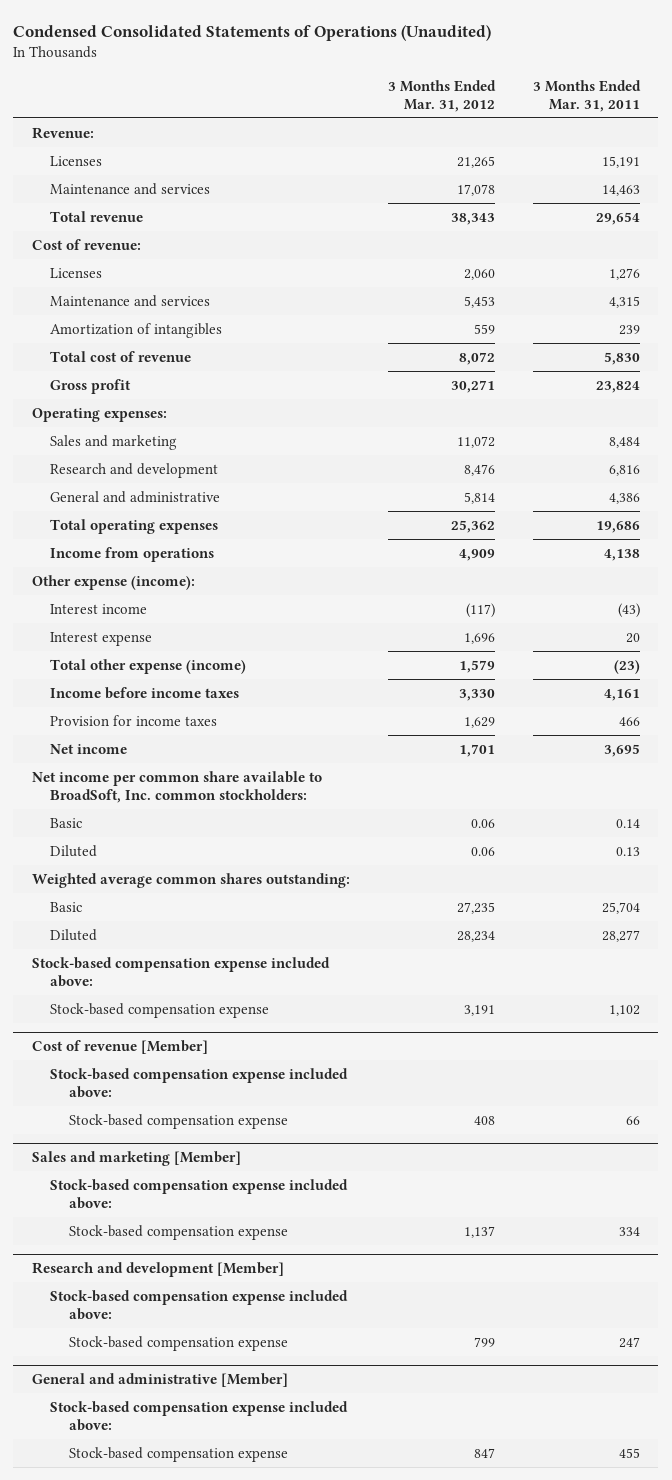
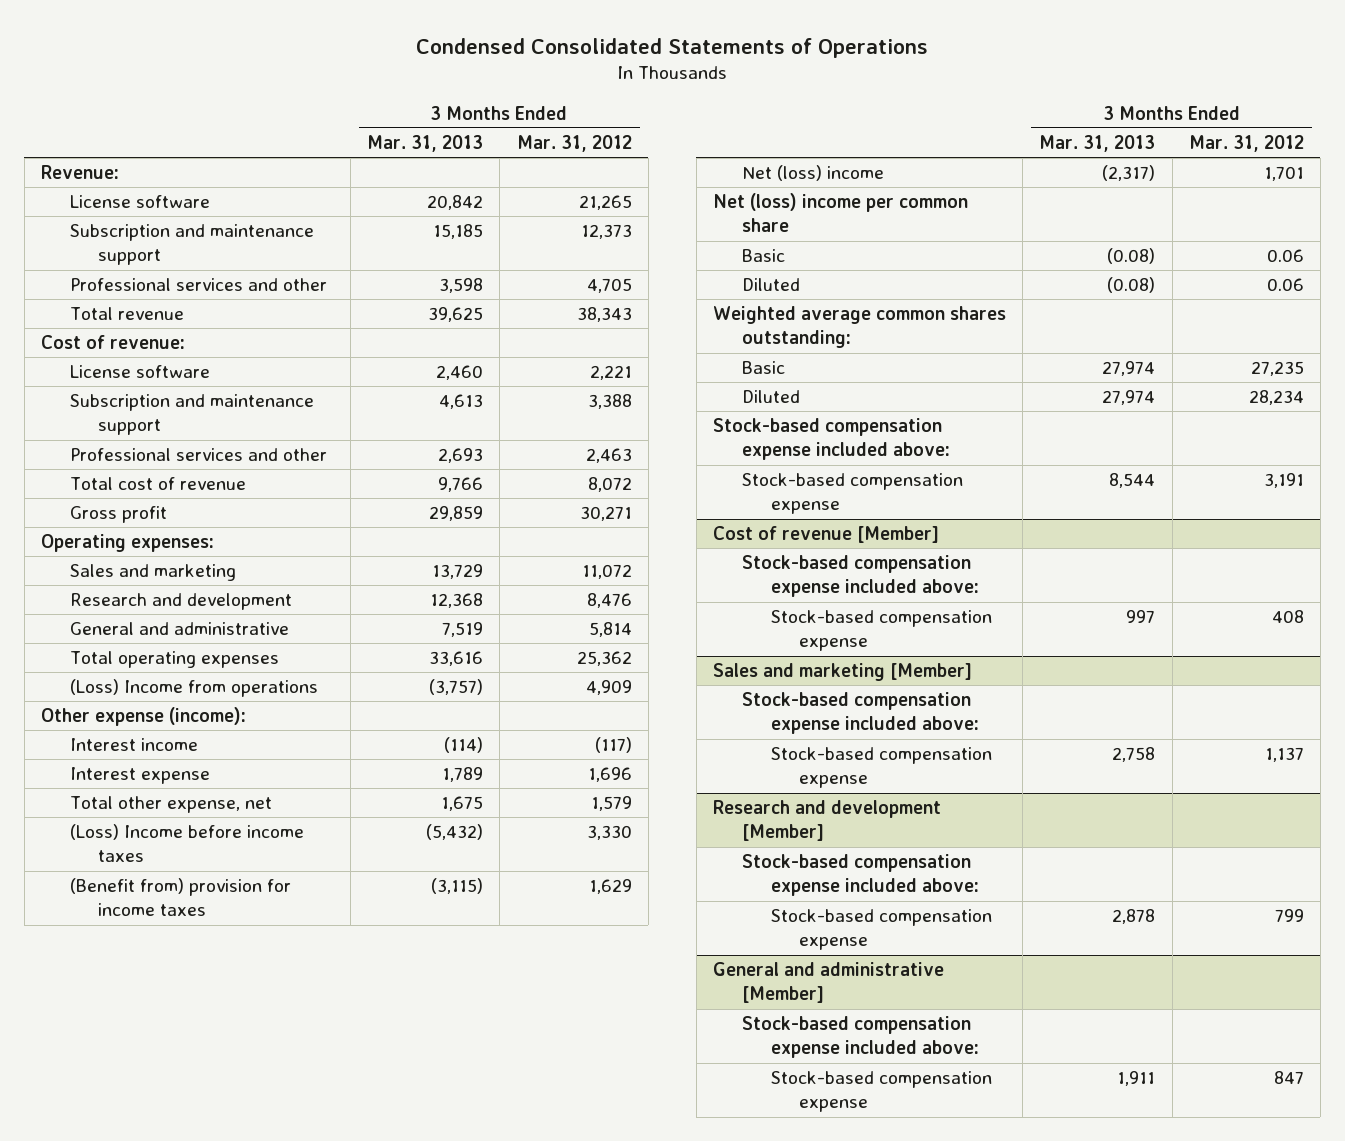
- Condensed Consolidated Statements of Operations (Unaudited)
+ Condensed Consolidated Statements of Operations
- | 3 Months Ended Mar. 31, 2012 | 3 Months Ended Mar. 31, 2011
+ | 3 Months Ended Mar. 31, 2013 | 3 Months Ended Mar. 31, 2012
- Licenses | 21,265 | 15,191
- Maintenance and services | 17,078 | 14,463
+ License software | 20,842 | 21,265
+ Subscription and maintenance support | 15,185 | 12,373
+ Professional services and other | 3,598 | 4,705
- Licenses | 2,060 | 1,276
- Maintenance and services | 5,453 | 4,315
- Amortization of intangibles | 559 | 239
+ License software | 2,460 | 2,221
+ Subscription and maintenance support | 4,613 | 3,388
+ Professional services and other | 2,693 | 2,463
- Income from operations | 4,909 | 4,138
+ (Loss) Income from operations | (3,757) | 4,909
- Total other expense (income) | 1,579 | (23)
- Income before income taxes | 3,330 | 4,161
- Provision for income taxes | 1,629 | 466
- Net income | 1,701 | 3,695
- Net income per common share available to BroadSoft, Inc. common stockholders:
+ Total other expense, net | 1,675 | 1,579
+ (Loss) Income before income taxes | (5,432) | 3,330
+ (Benefit from) provision for income taxes | (3,115) | 1,629
+ Net (loss) income | (2,317) | 1,701
+ Net (loss) income per common share

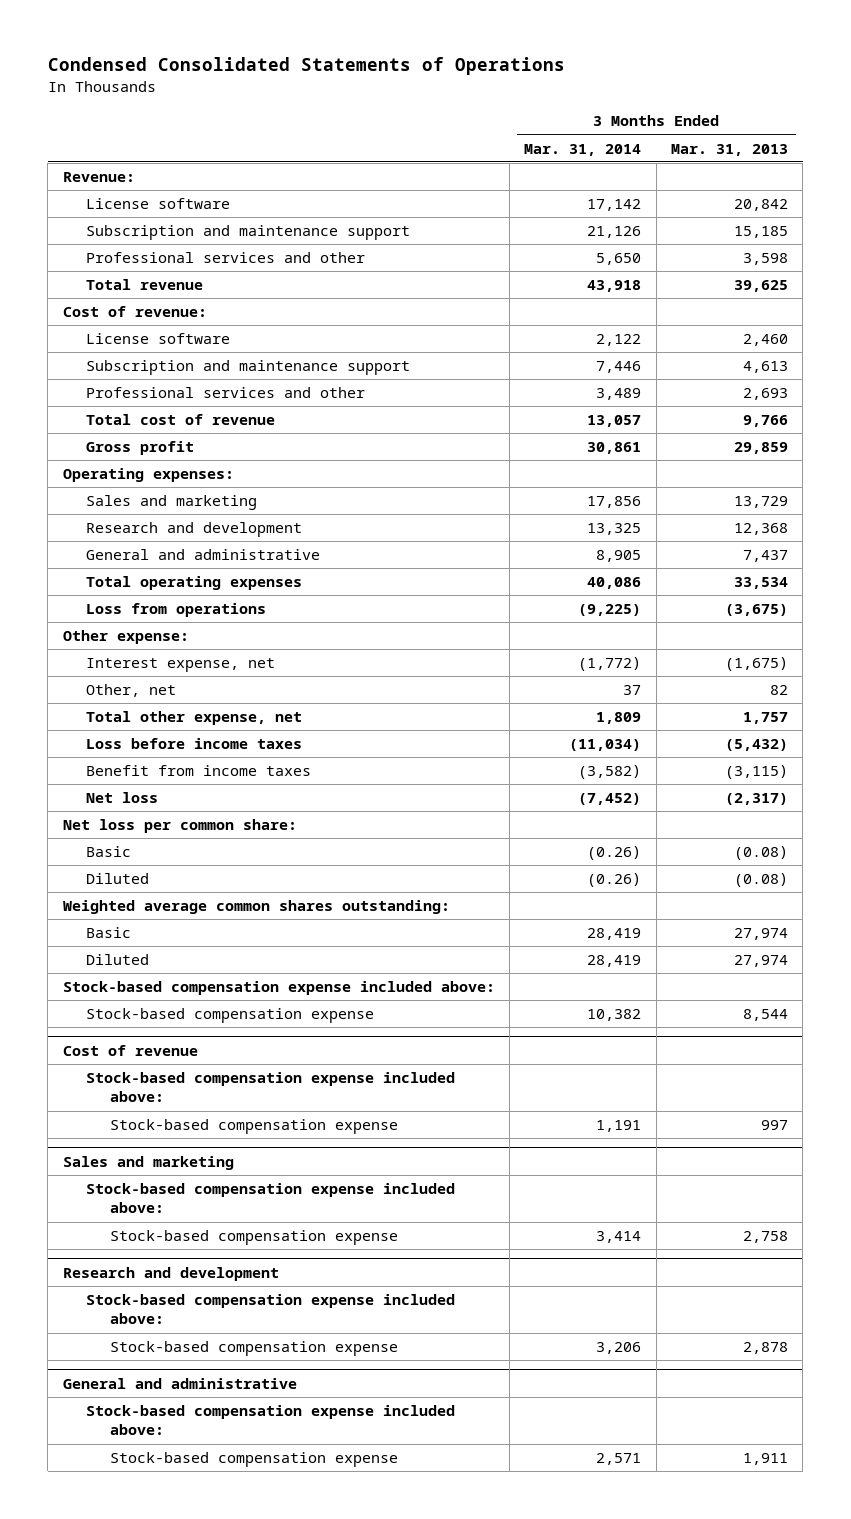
- | 3 Months Ended Mar. 31, 2013 | 3 Months Ended Mar. 31, 2012
+ | 3 Months Ended Mar. 31, 2014 | 3 Months Ended Mar. 31, 2013
- General and administrative | 7,519 | 5,814
- Total operating expenses | 33,616 | 25,362
- (Loss) Income from operations | (3,757) | 4,909
- Other expense (income):
- Interest income | (114) | (117)
- Interest expense | 1,789 | 1,696
- Total other expense, net | 1,675 | 1,579
- (Loss) Income before income taxes | (5,432) | 3,330
- (Benefit from) provision for income taxes | (3,115) | 1,629
- Net (loss) income | (2,317) | 1,701
- Net (loss) income per common share
+ General and administrative | 8,905 | 7,437
+ Total operating expenses | 40,086 | 33,534
+ Loss from operations | (9,225) | (3,675)
+ Other expense:
+ Interest expense, net | (1,772) | (1,675)
+ Other, net | 37 | 82
+ Total other expense, net | 1,809 | 1,757
+ Loss before income taxes | (11,034) | (5,432)
+ Benefit from income taxes | (3,582) | (3,115)
+ Net loss | (7,452) | (2,317)
+ Net loss per common share:
- Cost of revenue [Member]
+ Cost of revenue
- Sales and marketing [Member]
+ Sales and marketing
- Research and development [Member]
+ Research and development
- General and administrative [Member]
+ General and administrative

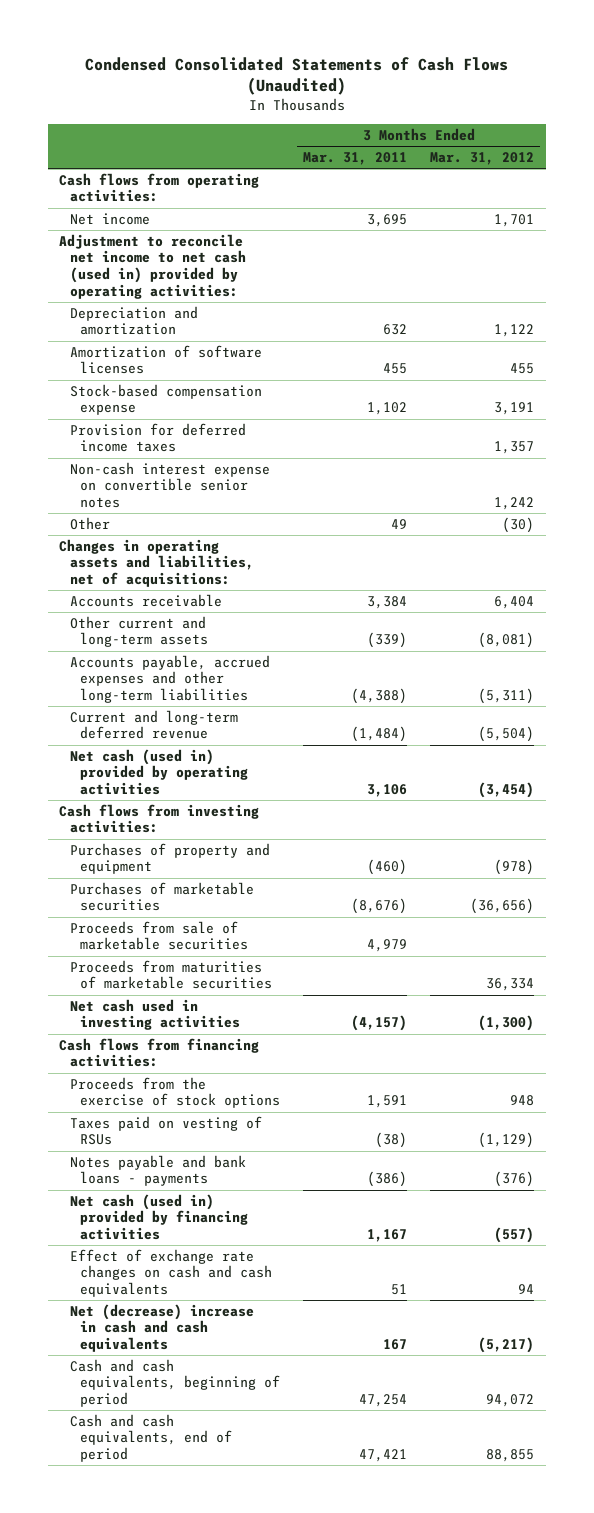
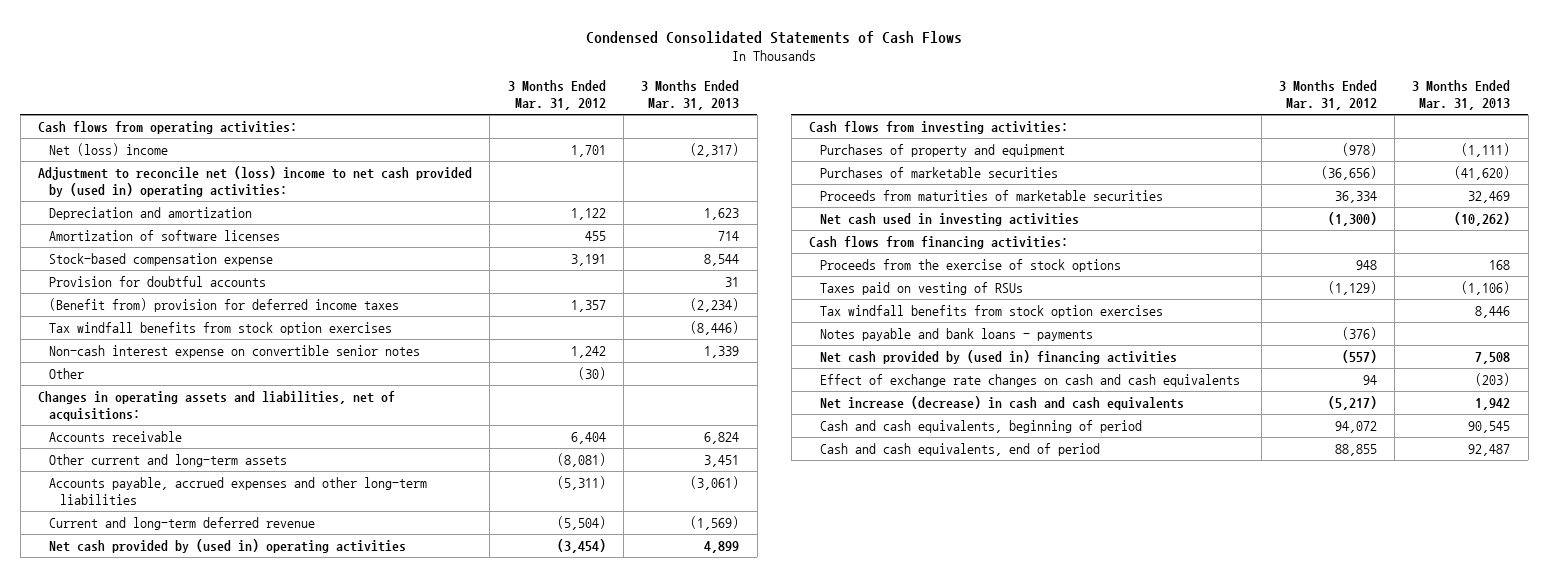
- Condensed Consolidated Statements of Cash Flows (Unaudited)
+ Condensed Consolidated Statements of Cash Flows
- | 3 Months Ended Mar. 31, 2011 | 3 Months Ended Mar. 31, 2012
+ | 3 Months Ended Mar. 31, 2012 | 3 Months Ended Mar. 31, 2013
- Net income | 3,695 | 1,701
- Adjustment to reconcile net income to net cash (used in) provided by operating activities:
+ Net (loss) income | 1,701 | (2,317)
+ Adjustment to reconcile net (loss) income to net cash provided by (used in) operating activities:
- Provision for deferred income taxes | | 1,357
+ Provision for doubtful accounts | | 31
+ (Benefit from) provision for deferred income taxes | 1,357 | (2,234)
+ Tax windfall benefits from stock option exercises | | (8,446)
- Net cash (used in) provided by operating activities | 3,106 | (3,454)
+ Net cash provided by (used in) operating activities | (3,454) | 4,899
- Proceeds from sale of marketable securities | 4,979 |
+ Tax windfall benefits from stock option exercises | | 8,446
- Net cash (used in) provided by financing activities | 1,167 | (557)
+ Net cash provided by (used in) financing activities | (557) | 7,508
- Net (decrease) increase in cash and cash equivalents | 167 | (5,217)
+ Net increase (decrease) in cash and cash equivalents | (5,217) | 1,942

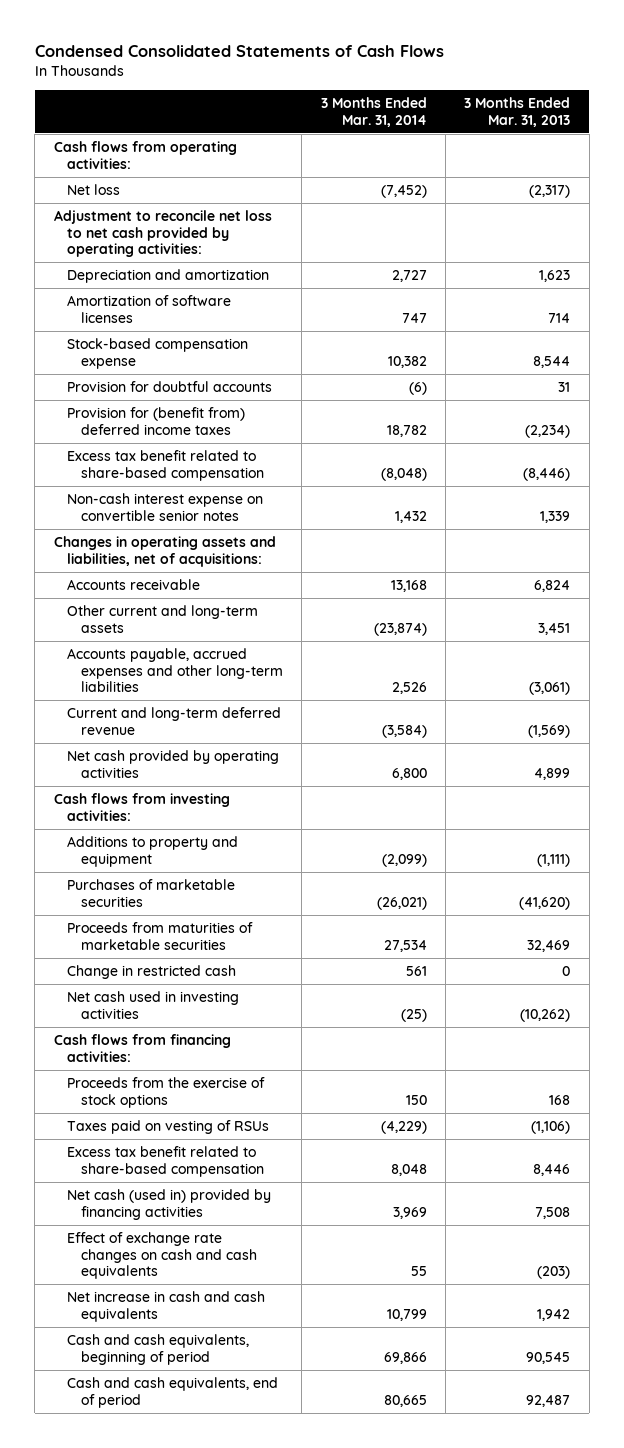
- | 3 Months Ended Mar. 31, 2012 | 3 Months Ended Mar. 31, 2013
+ | 3 Months Ended Mar. 31, 2014 | 3 Months Ended Mar. 31, 2013
- Net (loss) income | 1,701 | (2,317)
- Adjustment to reconcile net (loss) income to net cash provided by (used in) operating activities:
+ Net loss | (7,452) | (2,317)
+ Adjustment to reconcile net loss to net cash provided by operating activities:
- (Benefit from) provision for deferred income taxes | 1,357 | (2,234)
- Tax windfall benefits from stock option exercises | | (8,446)
+ Provision for (benefit from) deferred income taxes | 18,782 | (2,234)
+ Excess tax benefit related to share-based compensation | (8,048) | (8,446)
- Other | (30) |
- Net cash provided by (used in) operating activities | (3,454) | 4,899
+ Net cash provided by operating activities | 6,800 | 4,899
- Purchases of property and equipment | (978) | (1,111)
+ Additions to property and equipment | (2,099) | (1,111)
+ Change in restricted cash | 561 | 0
- Tax windfall benefits from stock option exercises | | 8,446
- Notes payable and bank loans - payments | (376) |
- Net cash provided by (used in) financing activities | (557) | 7,508
+ Excess tax benefit related to share-based compensation | 8,048 | 8,446
+ Net cash (used in) provided by financing activities | 3,969 | 7,508
- Net increase (decrease) in cash and cash equivalents | (5,217) | 1,942
+ Net increase in cash and cash equivalents | 10,799 | 1,942

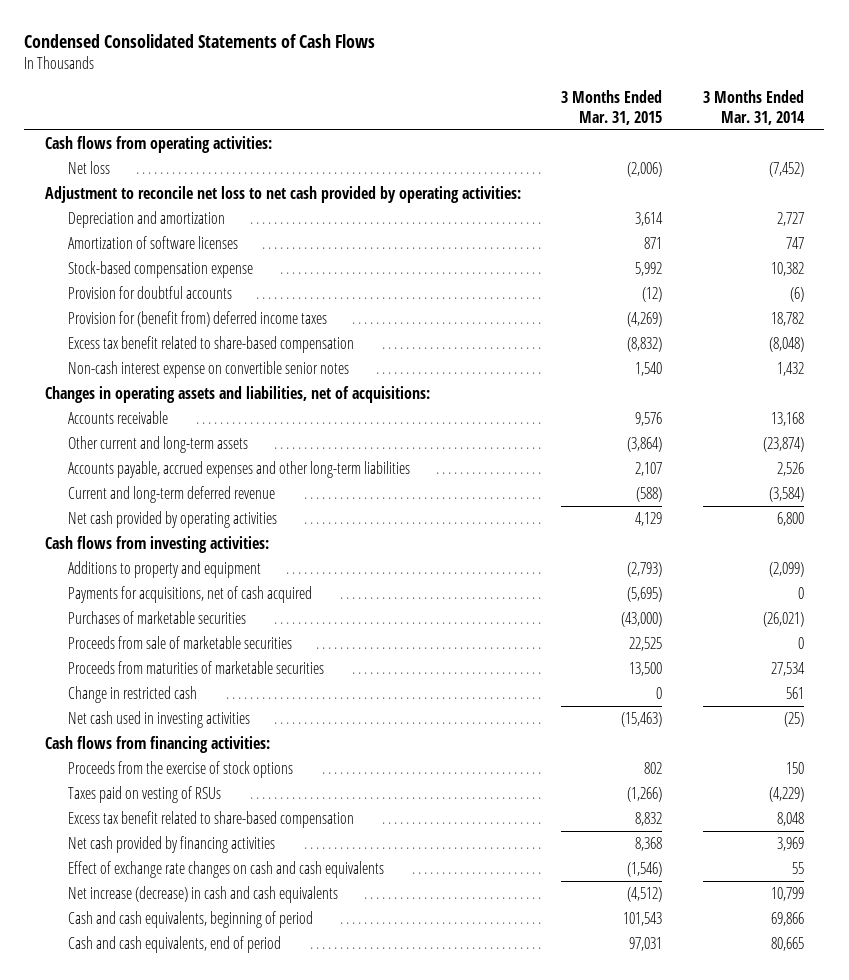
- | 3 Months Ended Mar. 31, 2014 | 3 Months Ended Mar. 31, 2013
+ | 3 Months Ended Mar. 31, 2015 | 3 Months Ended Mar. 31, 2014
+ Payments for acquisitions, net of cash acquired | (5,695) | 0
+ Proceeds from sale of marketable securities | 22,525 | 0
- Net cash (used in) provided by financing activities | 3,969 | 7,508
+ Net cash provided by financing activities | 8,368 | 3,969
- Net increase in cash and cash equivalents | 10,799 | 1,942
+ Net increase (decrease) in cash and cash equivalents | (4,512) | 10,799

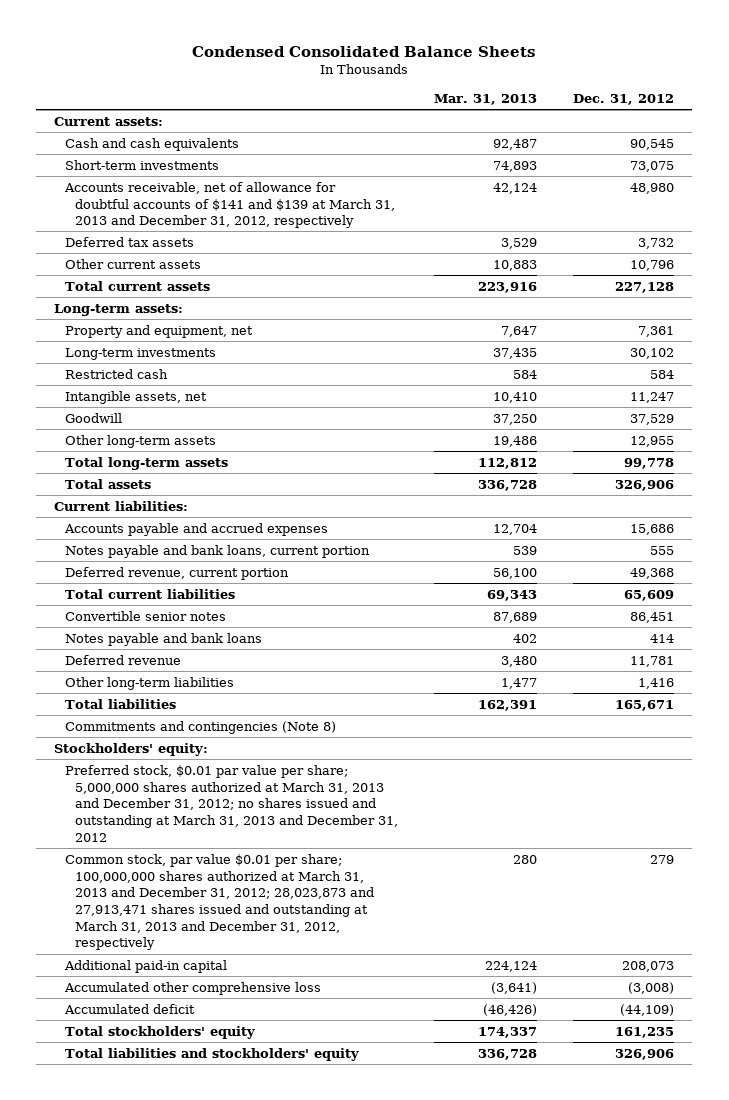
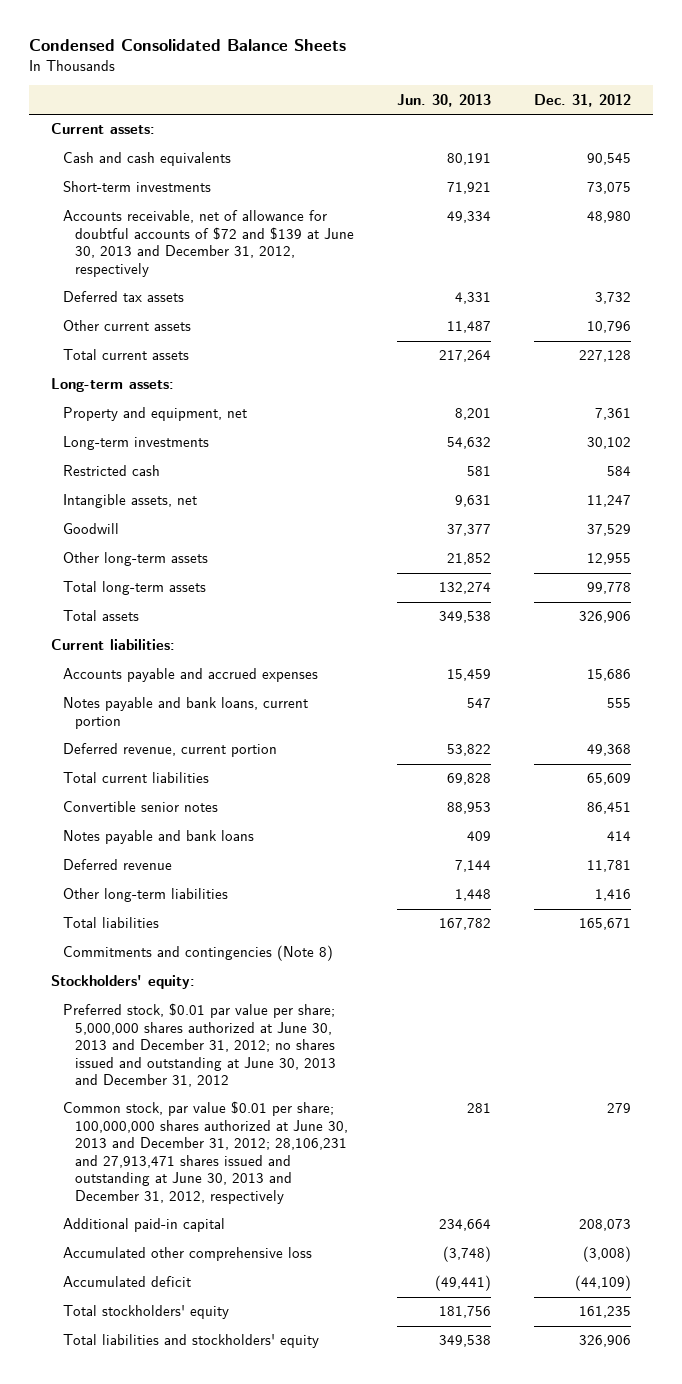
- | Mar. 31, 2013 | Dec. 31, 2012
+ | Jun. 30, 2013 | Dec. 31, 2012
- Accounts receivable, net of allowance for doubtful accounts of $141 and $139 at March 31, 2013 and December 31, 2012, respectively | 42,124 | 48,980
+ Accounts receivable, net of allowance for doubtful accounts of $72 and $139 at June 30, 2013 and December 31, 2012, respectively | 49,334 | 48,980
- Preferred stock, $0.01 par value per share; 5,000,000 shares authorized at March 31, 2013 and December 31, 2012; no shares issued and outstanding at March 31, 2013 and December 31, 2012
- Common stock, par value $0.01 per share; 100,000,000 shares authorized at March 31, 2013 and December 31, 2012; 28,023,873 and 27,913,471 shares issued and outstanding at March 31, 2013 and December 31, 2012, respectively | 280 | 279
+ Preferred stock, $0.01 par value per share; 5,000,000 shares authorized at June 30, 2013 and December 31, 2012; no shares issued and outstanding at June 30, 2013 and December 31, 2012
+ Common stock, par value $0.01 per share; 100,000,000 shares authorized at June 30, 2013 and December 31, 2012; 28,106,231 and 27,913,471 shares issued and outstanding at June 30, 2013 and December 31, 2012, respectively | 281 | 279

